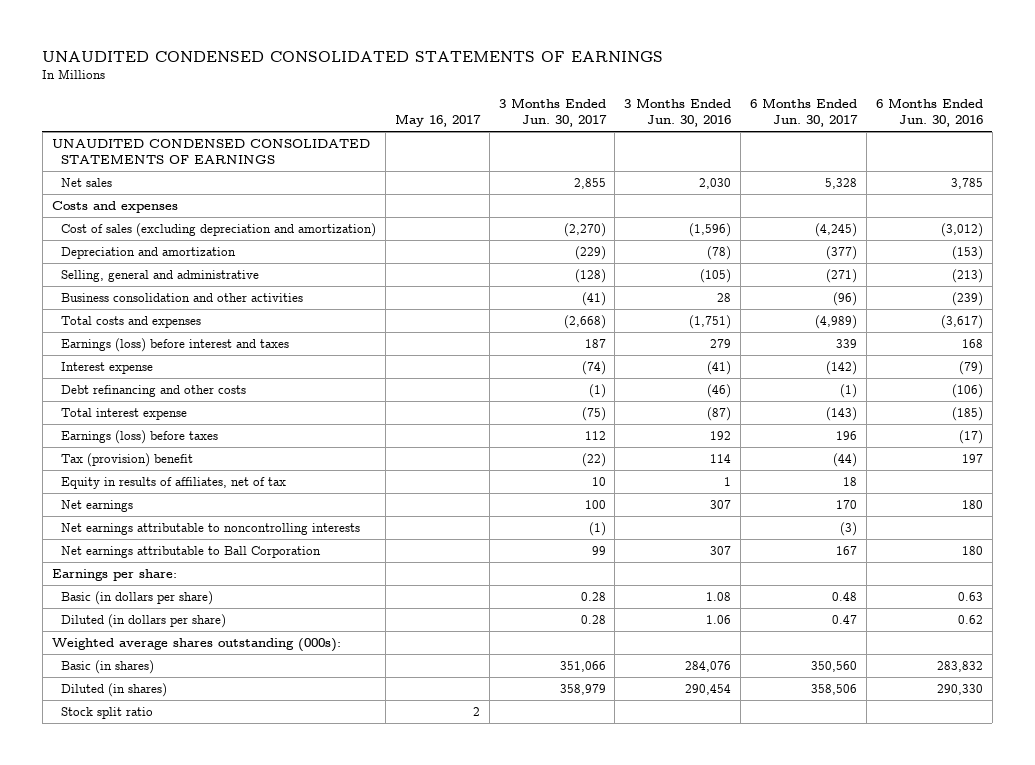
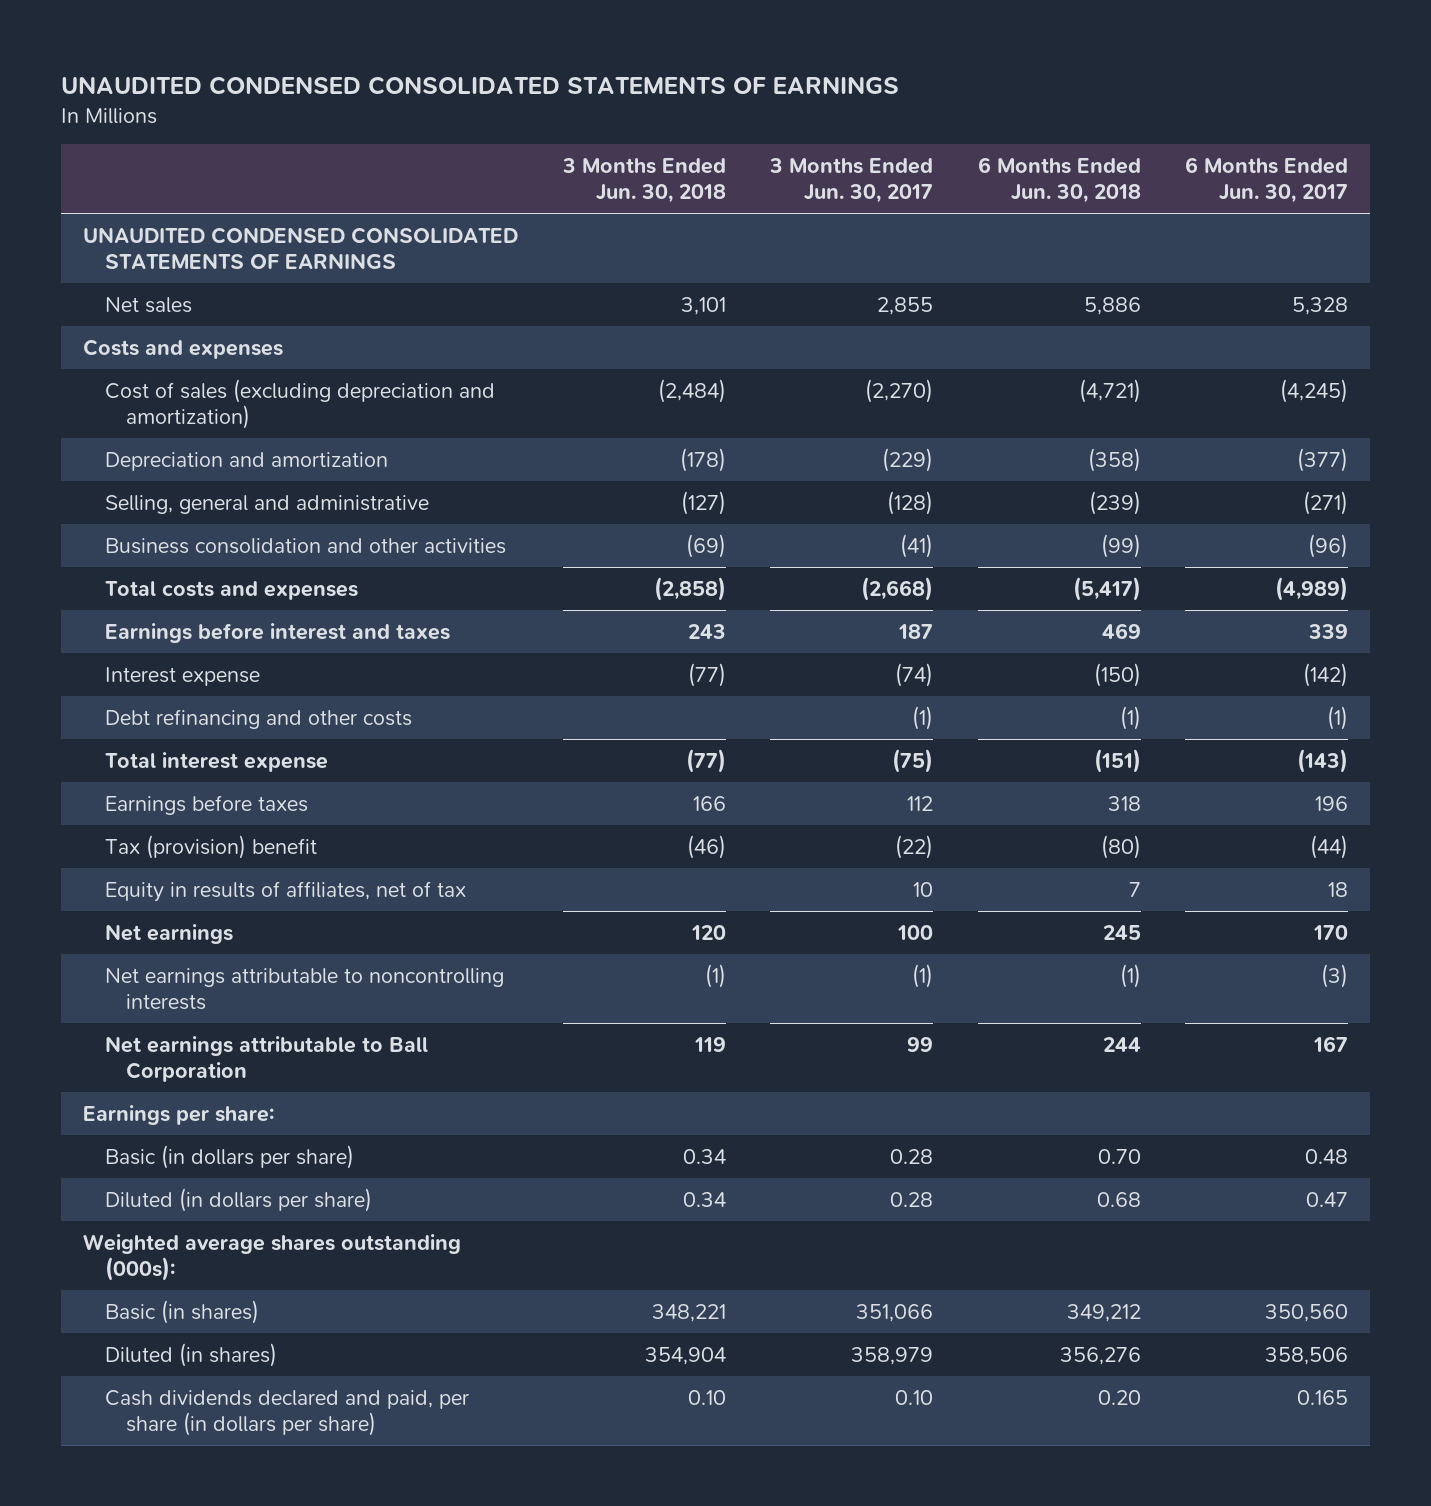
- | May 16, 2017 | 3 Months Ended Jun. 30, 2017 | 3 Months Ended Jun. 30, 2016 | 6 Months Ended Jun. 30, 2017 | 6 Months Ended Jun. 30, 2016
+ | 3 Months Ended Jun. 30, 2018 | 3 Months Ended Jun. 30, 2017 | 6 Months Ended Jun. 30, 2018 | 6 Months Ended Jun. 30, 2017
- Earnings (loss) before interest and taxes | | 187 | 279 | 339 | 168
+ Earnings before interest and taxes | 243 | 187 | 469 | 339
- Earnings (loss) before taxes | | 112 | 192 | 196 | (17)
+ Earnings before taxes | 166 | 112 | 318 | 196
- Stock split ratio | 2 | | | |
+ Cash dividends declared and paid, per share (in dollars per share) | 0.10 | 0.10 | 0.20 | 0.165

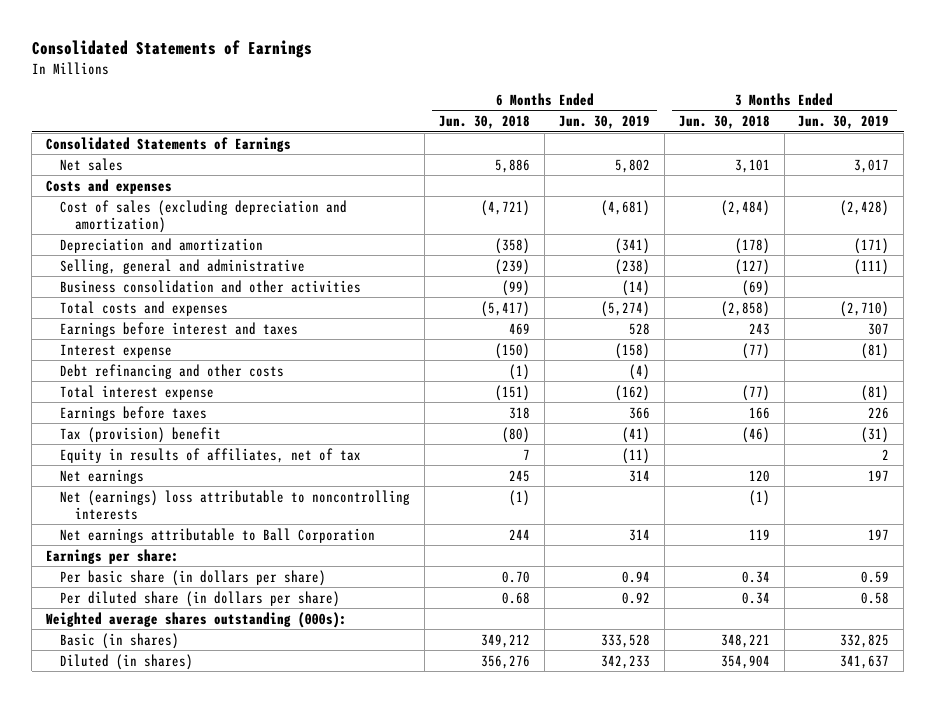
- UNAUDITED CONDENSED CONSOLIDATED STATEMENTS OF EARNINGS
+ Consolidated Statements of Earnings
- | 3 Months Ended Jun. 30, 2018 | 3 Months Ended Jun. 30, 2017 | 6 Months Ended Jun. 30, 2018 | 6 Months Ended Jun. 30, 2017
+ | 6 Months Ended Jun. 30, 2018 | 6 Months Ended Jun. 30, 2019 | 3 Months Ended Jun. 30, 2018 | 3 Months Ended Jun. 30, 2019
- UNAUDITED CONDENSED CONSOLIDATED STATEMENTS OF EARNINGS
+ Consolidated Statements of Earnings
- Net earnings attributable to noncontrolling interests | (1) | (1) | (1) | (3)
+ Net (earnings) loss attributable to noncontrolling interests | (1) | | (1) |
- Basic (in dollars per share) | 0.34 | 0.28 | 0.70 | 0.48
- Diluted (in dollars per share) | 0.34 | 0.28 | 0.68 | 0.47
+ Per basic share (in dollars per share) | 0.70 | 0.94 | 0.34 | 0.59
+ Per diluted share (in dollars per share) | 0.68 | 0.92 | 0.34 | 0.58
- Cash dividends declared and paid, per share (in dollars per share) | 0.10 | 0.10 | 0.20 | 0.165

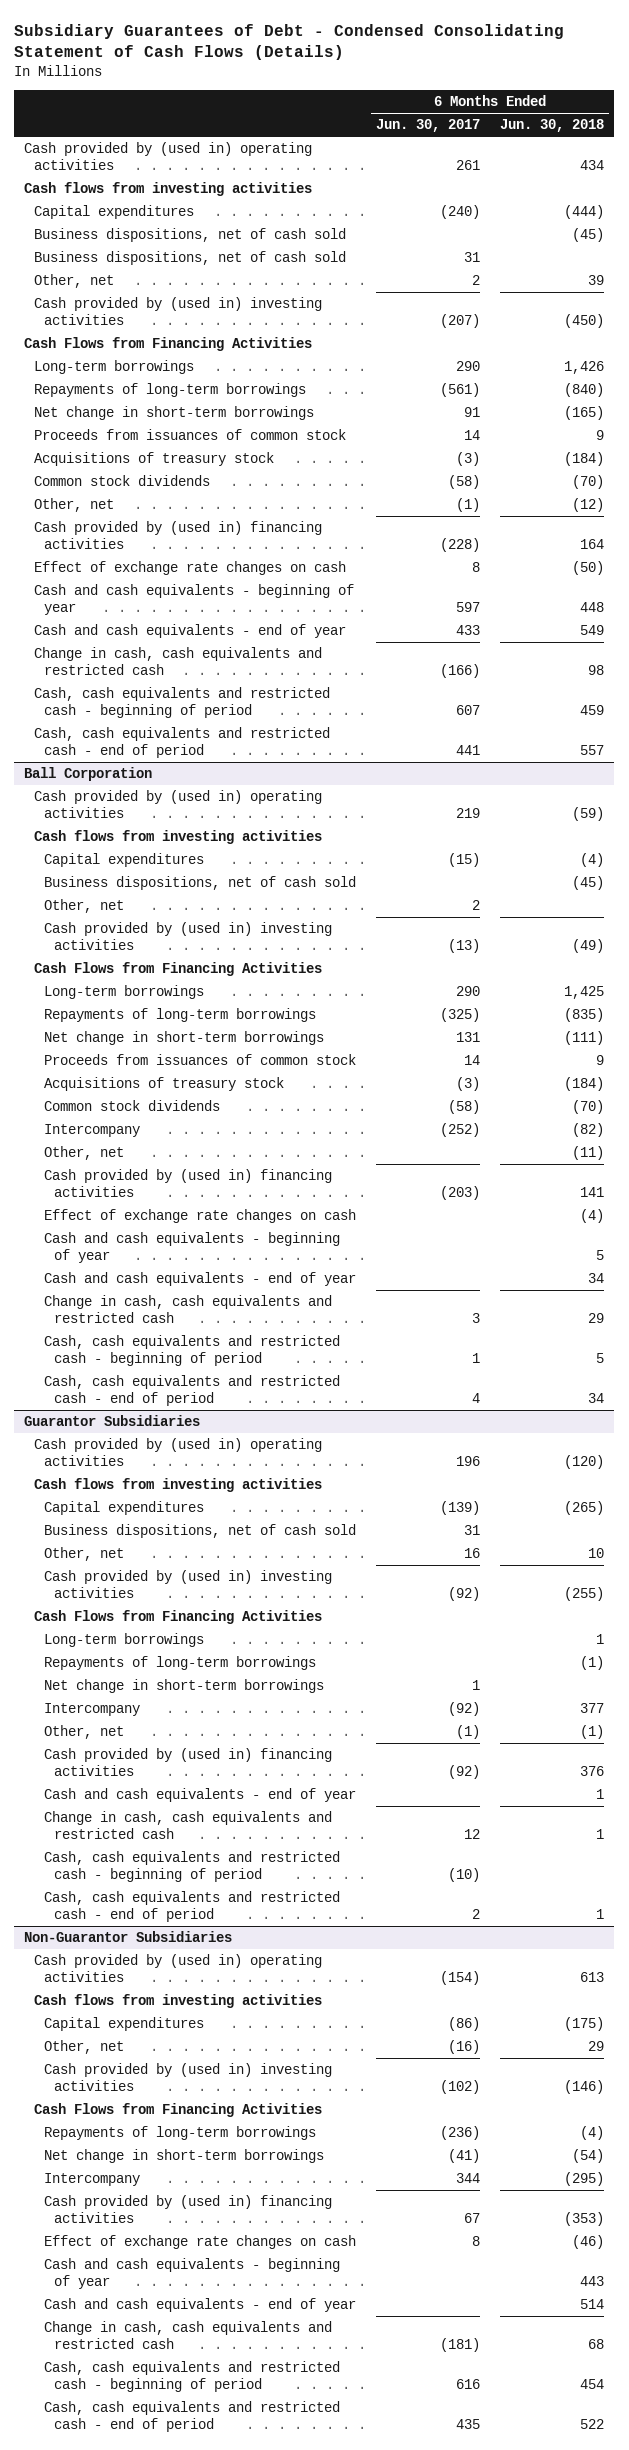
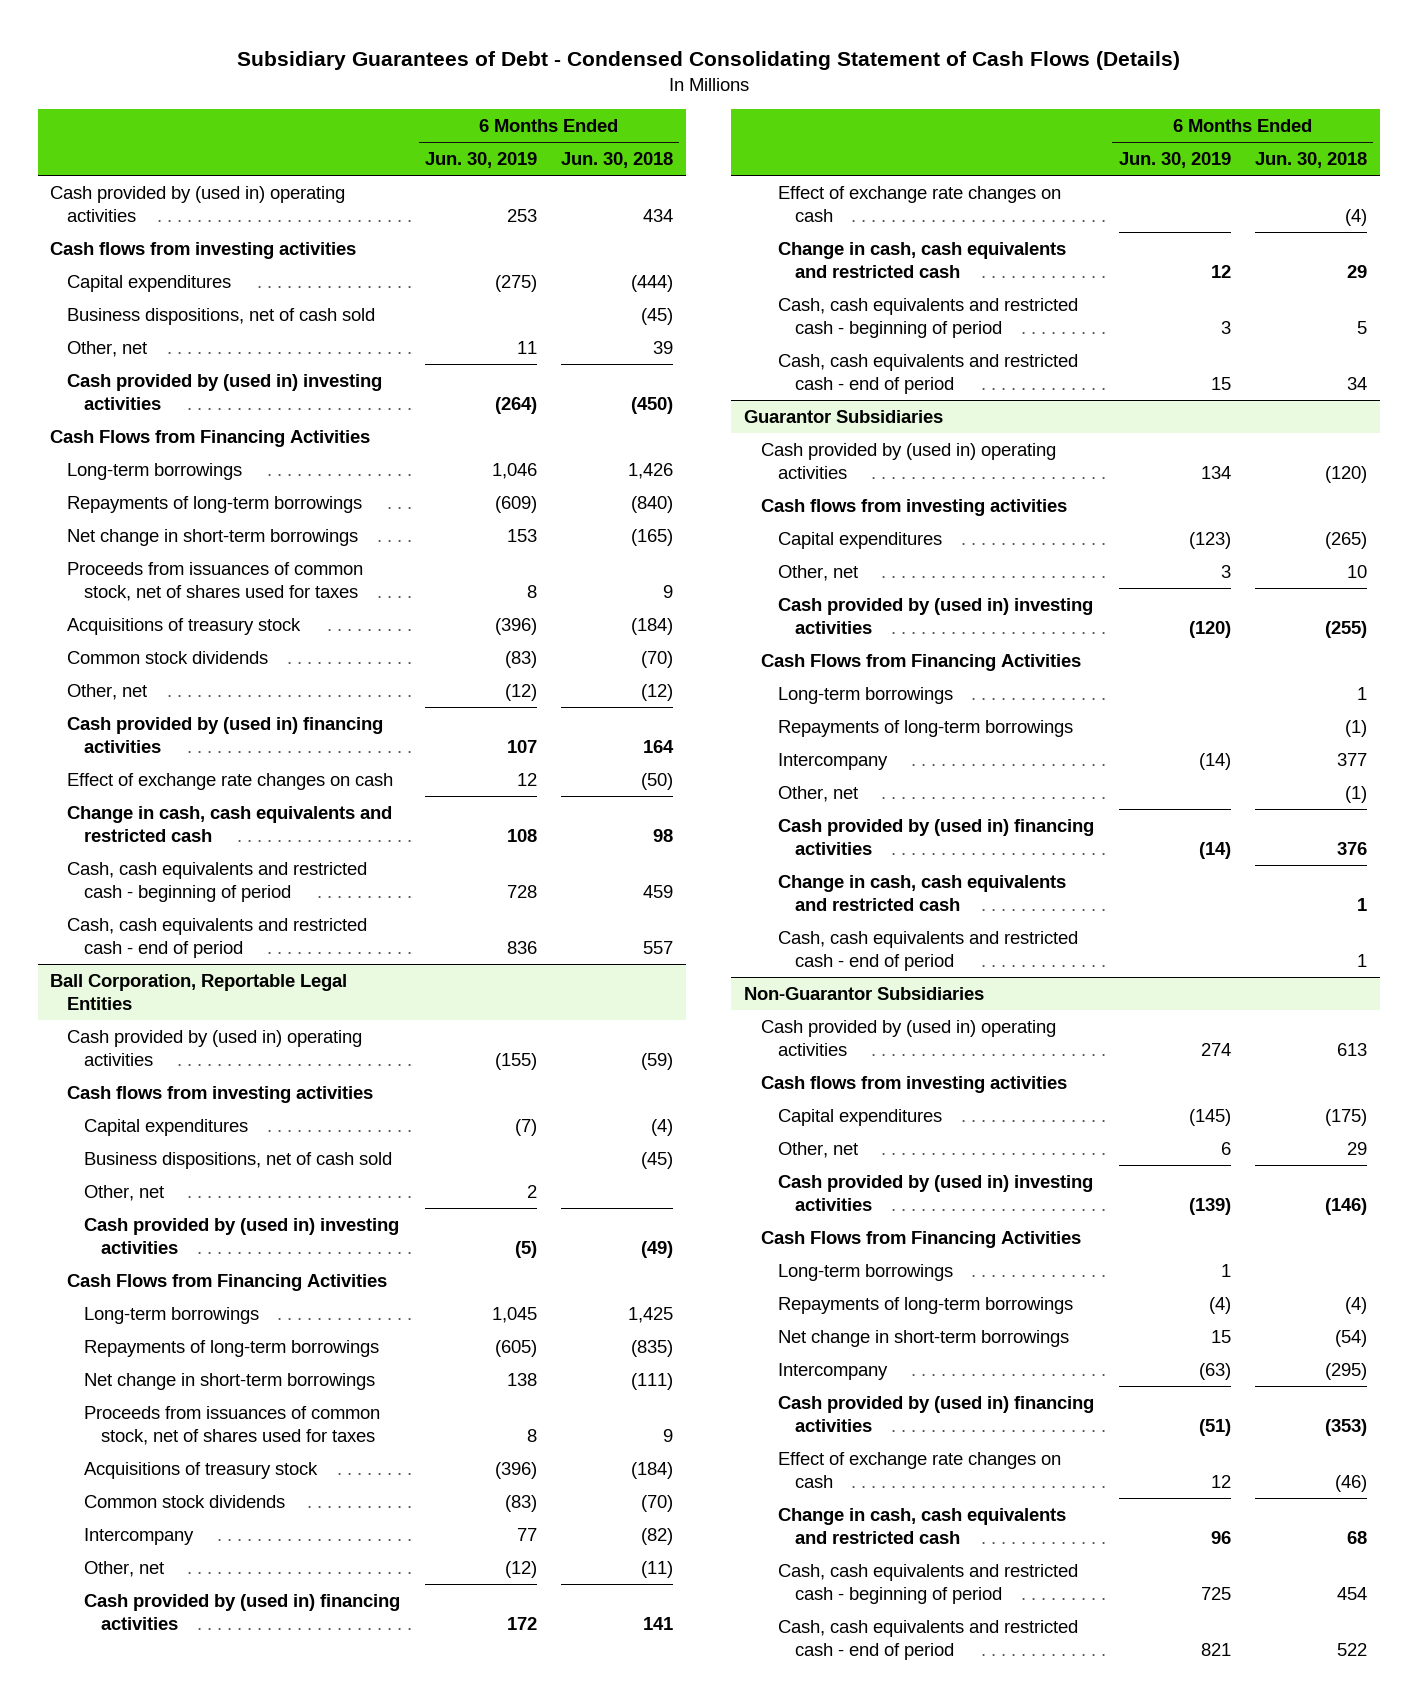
- | 6 Months Ended Jun. 30, 2017 | 6 Months Ended Jun. 30, 2018
+ | 6 Months Ended Jun. 30, 2019 | 6 Months Ended Jun. 30, 2018
- Business dispositions, net of cash sold | 31 |
- Proceeds from issuances of common stock | 14 | 9
+ Proceeds from issuances of common stock, net of shares used for taxes | 8 | 9
- Cash and cash equivalents - beginning of year | 597 | 448
- Cash and cash equivalents - end of year | 433 | 549
- Ball Corporation
+ Ball Corporation, Reportable Legal Entities
- Proceeds from issuances of common stock | 14 | 9
+ Proceeds from issuances of common stock, net of shares used for taxes | 8 | 9
- Cash and cash equivalents - beginning of year | | 5
- Cash and cash equivalents - end of year | | 34
@ Guarantor Subsidiaries
- Business dispositions, net of cash sold | 31 |
- Net change in short-term borrowings | 1 |
- Cash and cash equivalents - end of year | | 1
- Cash, cash equivalents and restricted cash - beginning of period | (10) |
@ Non-Guarantor Subsidiaries
+ Long-term borrowings | 1 |
- Cash and cash equivalents - beginning of year | | 443
- Cash and cash equivalents - end of year | | 514

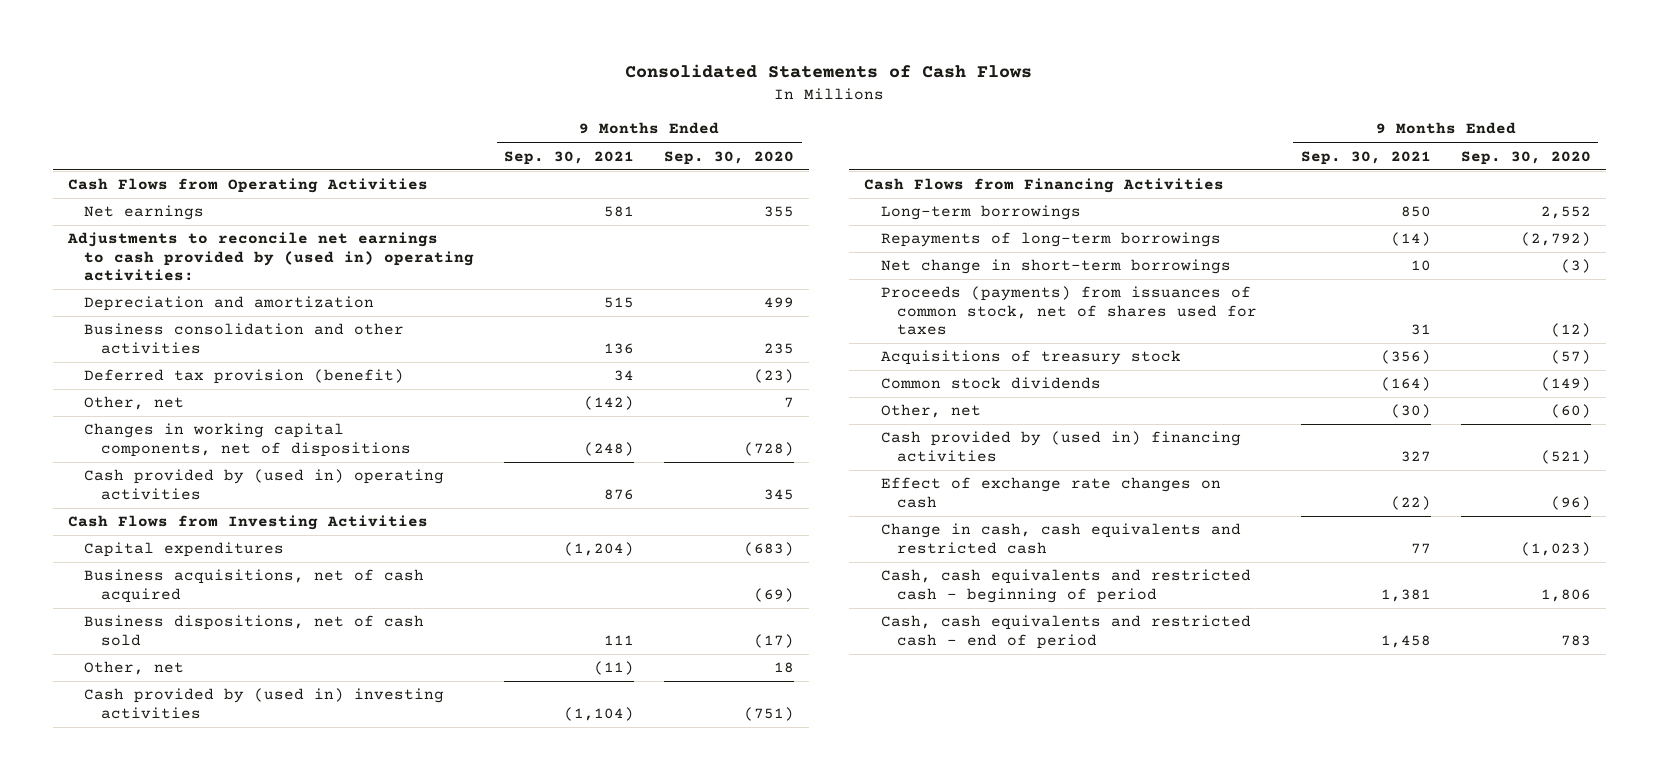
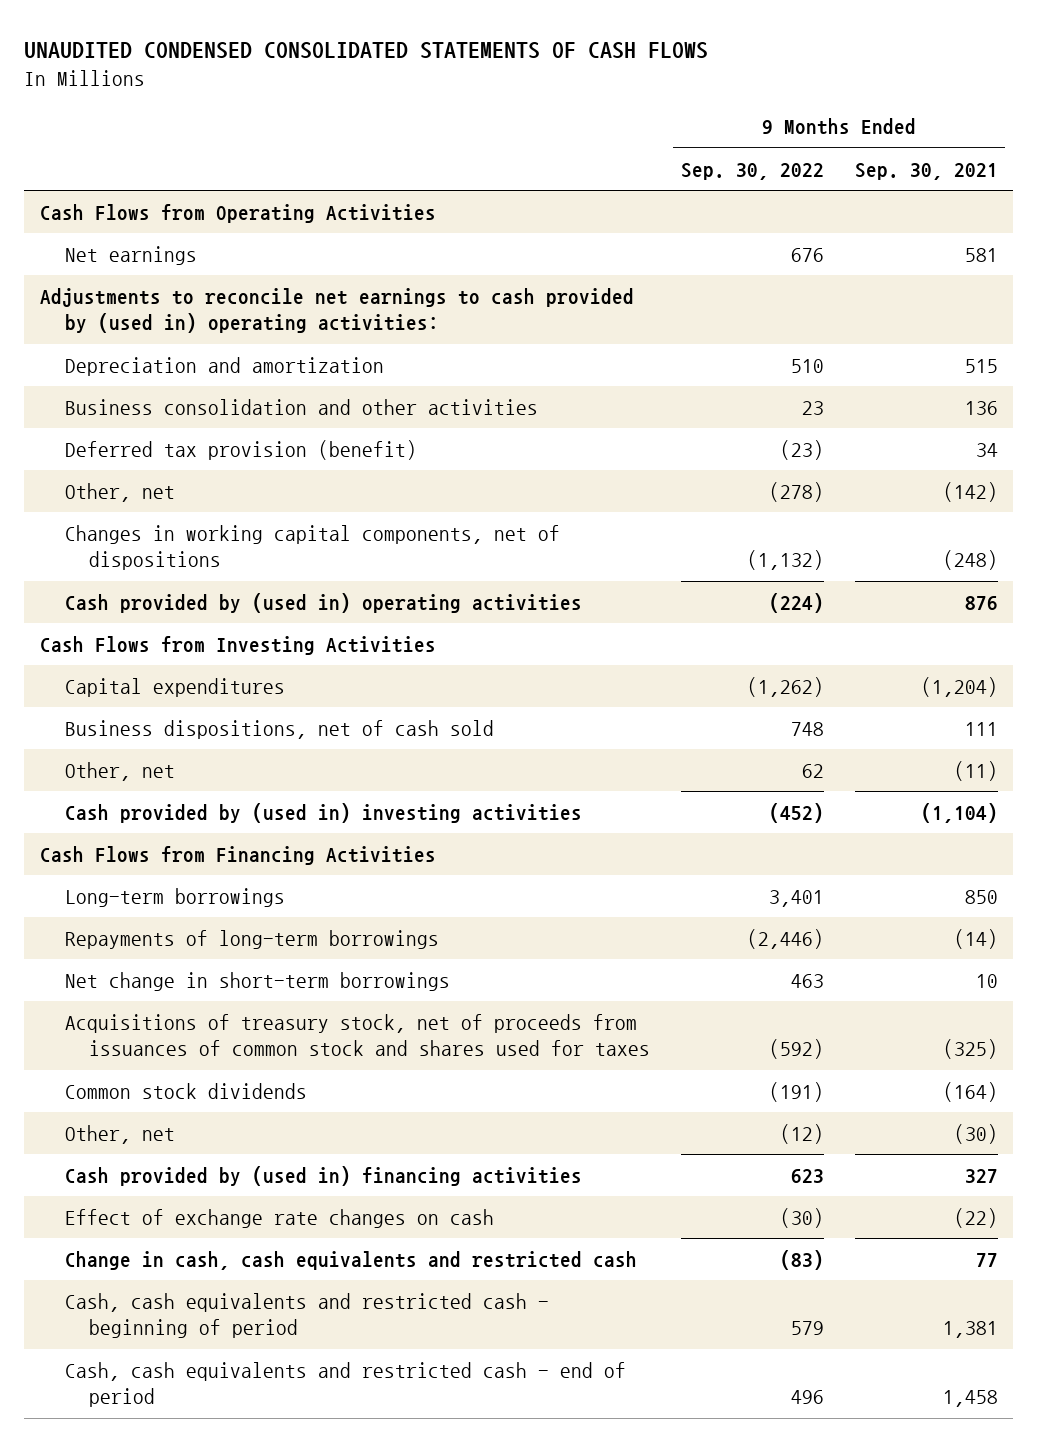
- Consolidated Statements of Cash Flows
+ UNAUDITED CONDENSED CONSOLIDATED STATEMENTS OF CASH FLOWS
- | 9 Months Ended Sep. 30, 2021 | 9 Months Ended Sep. 30, 2020
+ | 9 Months Ended Sep. 30, 2022 | 9 Months Ended Sep. 30, 2021
- Business acquisitions, net of cash acquired | | (69)
- Proceeds (payments) from issuances of common stock, net of shares used for taxes | 31 | (12)
- Acquisitions of treasury stock | (356) | (57)
+ Acquisitions of treasury stock, net of proceeds from issuances of common stock and shares used for taxes | (592) | (325)

